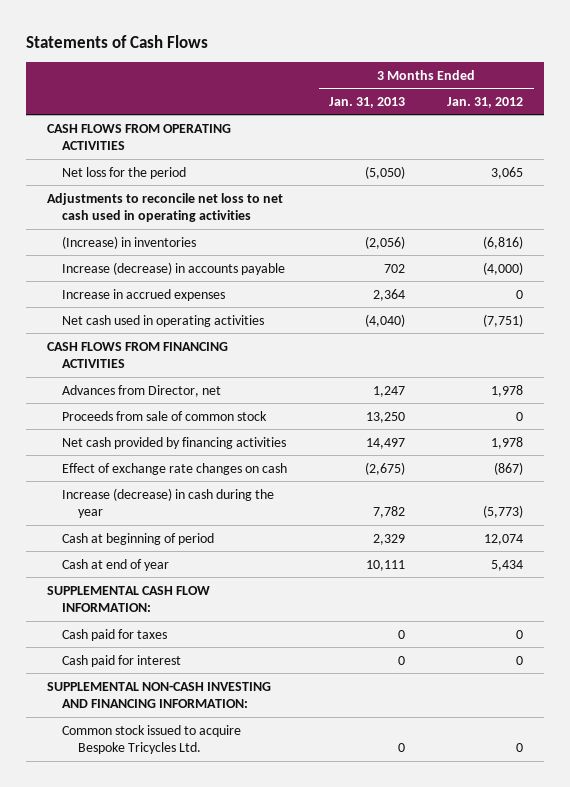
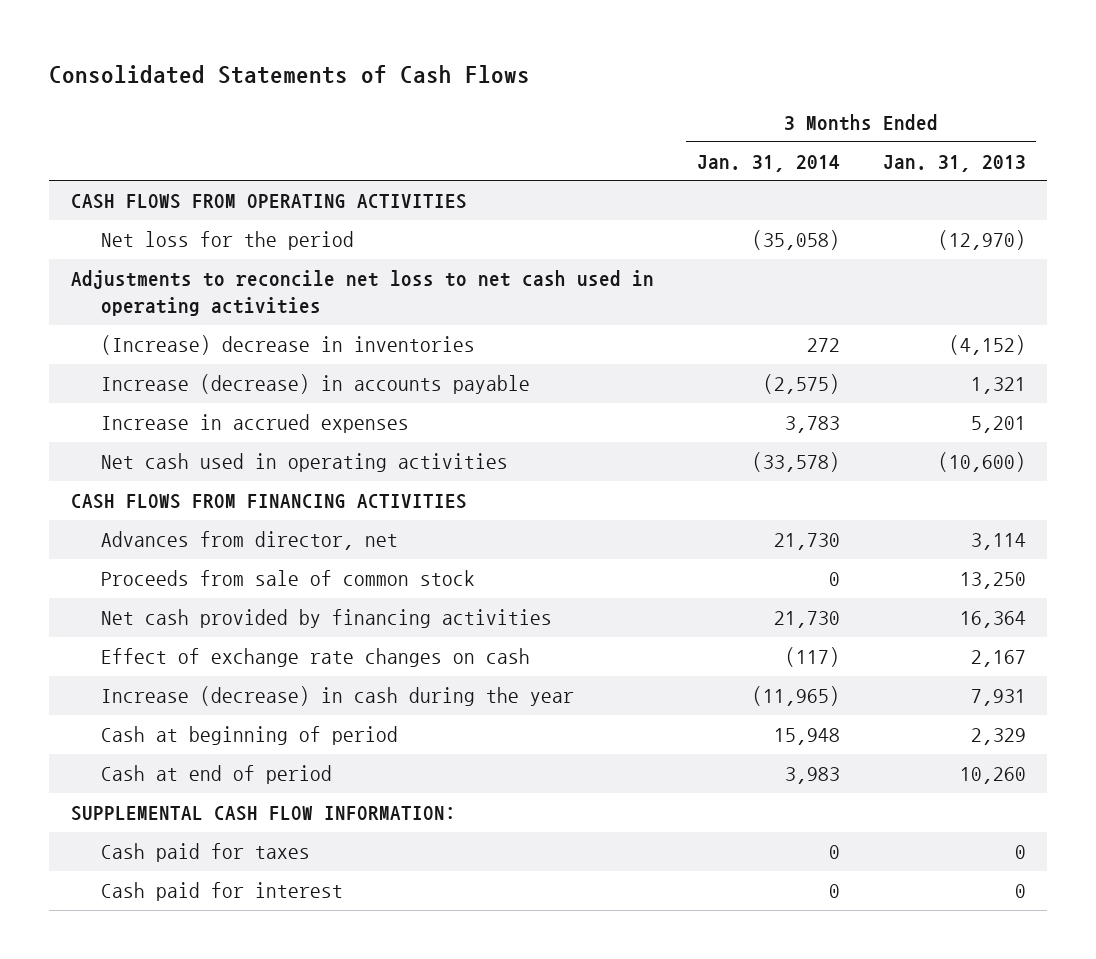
- Statements of Cash Flows
+ Consolidated Statements of Cash Flows
- | 3 Months Ended Jan. 31, 2013 | 3 Months Ended Jan. 31, 2012
+ | 3 Months Ended Jan. 31, 2014 | 3 Months Ended Jan. 31, 2013
- Net loss for the period | (5,050) | 3,065
+ Net loss for the period | (35,058) | (12,970)
- (Increase) in inventories | (2,056) | (6,816)
- Increase (decrease) in accounts payable | 702 | (4,000)
- Increase in accrued expenses | 2,364 | 0
- Net cash used in operating activities | (4,040) | (7,751)
+ (Increase) decrease in inventories | 272 | (4,152)
+ Increase (decrease) in accounts payable | (2,575) | 1,321
+ Increase in accrued expenses | 3,783 | 5,201
+ Net cash used in operating activities | (33,578) | (10,600)
- Advances from Director, net | 1,247 | 1,978
+ Advances from director, net | 21,730 | 3,114
- Net cash provided by financing activities | 14,497 | 1,978
- Effect of exchange rate changes on cash | (2,675) | (867)
- Increase (decrease) in cash during the year | 7,782 | (5,773)
+ Net cash provided by financing activities | 21,730 | 16,364
+ Effect of exchange rate changes on cash | (117) | 2,167
+ Increase (decrease) in cash during the year | (11,965) | 7,931
- Cash at end of year | 10,111 | 5,434
+ Cash at end of period | 3,983 | 10,260
- SUPPLEMENTAL NON-CASH INVESTING AND FINANCING INFORMATION:
- Common stock issued to acquire Bespoke Tricycles Ltd. | 0 | 0

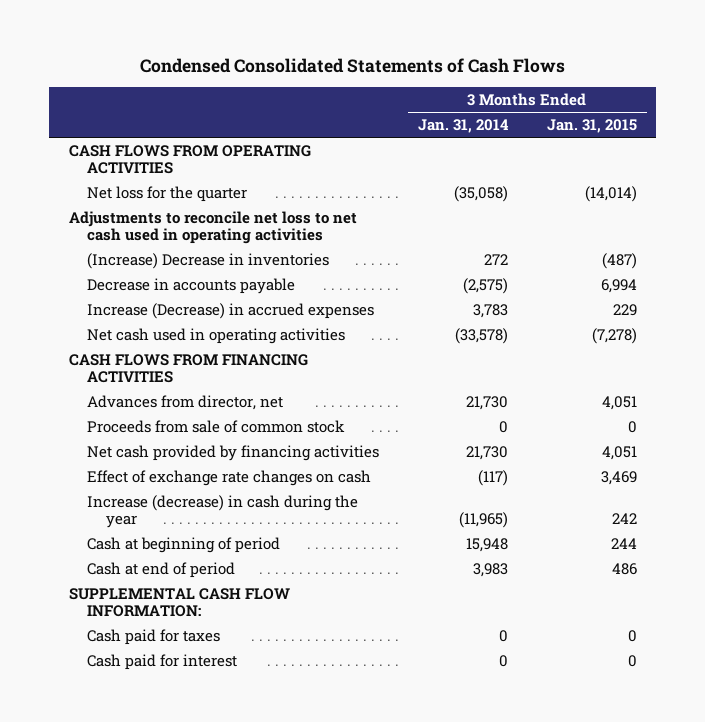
- Consolidated Statements of Cash Flows
+ Condensed Consolidated Statements of Cash Flows
- | 3 Months Ended Jan. 31, 2014 | 3 Months Ended Jan. 31, 2013
+ | 3 Months Ended Jan. 31, 2014 | 3 Months Ended Jan. 31, 2015
- Net loss for the period | (35,058) | (12,970)
+ Net loss for the quarter | (35,058) | (14,014)
- (Increase) decrease in inventories | 272 | (4,152)
- Increase (decrease) in accounts payable | (2,575) | 1,321
- Increase in accrued expenses | 3,783 | 5,201
+ (Increase) Decrease in inventories | 272 | (487)
+ Decrease in accounts payable | (2,575) | 6,994
+ Increase (Decrease) in accrued expenses | 3,783 | 229

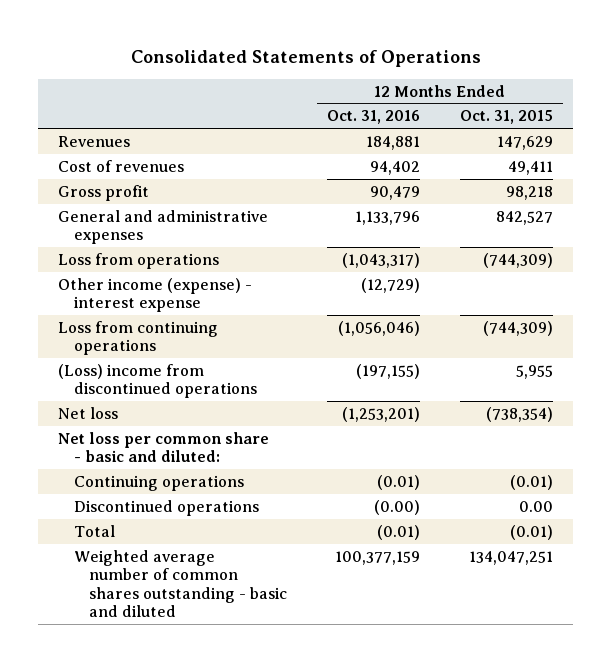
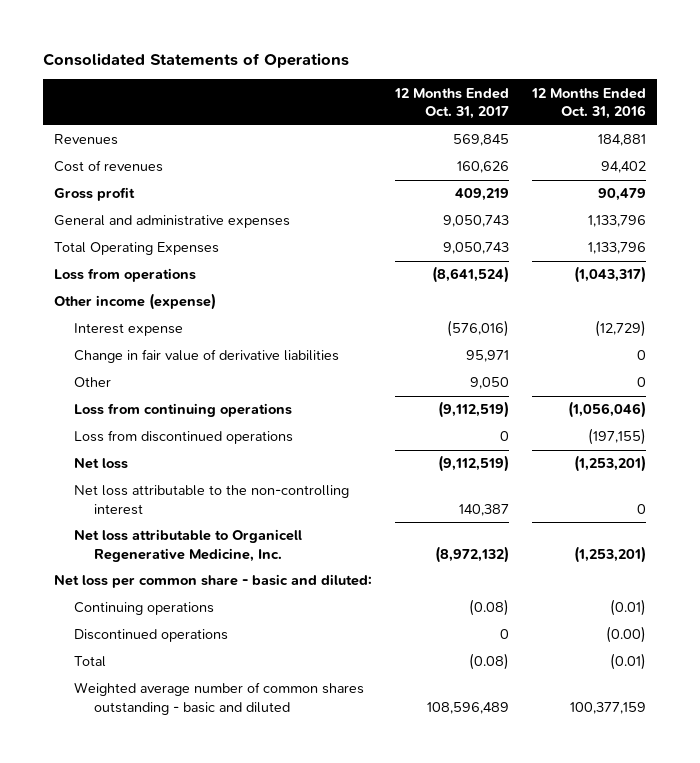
- | 12 Months Ended Oct. 31, 2016 | 12 Months Ended Oct. 31, 2015
+ | 12 Months Ended Oct. 31, 2017 | 12 Months Ended Oct. 31, 2016
+ Total Operating Expenses | 9,050,743 | 1,133,796
- Other income (expense) - interest expense | (12,729) |
+ Other income (expense)
+ Interest expense | (576,016) | (12,729)
+ Change in fair value of derivative liabilities | 95,971 | 0
+ Other | 9,050 | 0
- (Loss) income from discontinued operations | (197,155) | 5,955
+ Loss from discontinued operations | 0 | (197,155)
+ Net loss attributable to the non-controlling interest | 140,387 | 0
+ Net loss attributable to Organicell Regenerative Medicine, Inc. | (8,972,132) | (1,253,201)

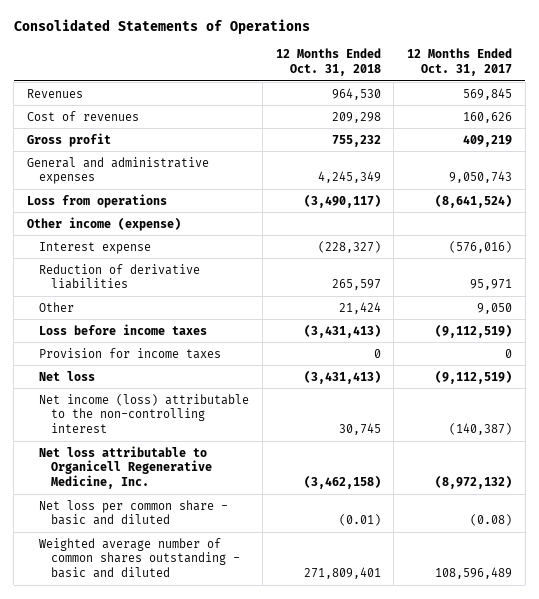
- | 12 Months Ended Oct. 31, 2017 | 12 Months Ended Oct. 31, 2016
+ | 12 Months Ended Oct. 31, 2018 | 12 Months Ended Oct. 31, 2017
- Total Operating Expenses | 9,050,743 | 1,133,796
- Change in fair value of derivative liabilities | 95,971 | 0
+ Reduction of derivative liabilities | 265,597 | 95,971
- Loss from continuing operations | (9,112,519) | (1,056,046)
- Loss from discontinued operations | 0 | (197,155)
+ Loss before income taxes | (3,431,413) | (9,112,519)
+ Provision for income taxes | 0 | 0
- Net loss attributable to the non-controlling interest | 140,387 | 0
+ Net income (loss) attributable to the non-controlling interest | 30,745 | (140,387)
- Net loss per common share - basic and diluted:
- Continuing operations | (0.08) | (0.01)
- Discontinued operations | 0 | (0.00)
- Total | (0.08) | (0.01)
+ Net loss per common share - basic and diluted | (0.01) | (0.08)

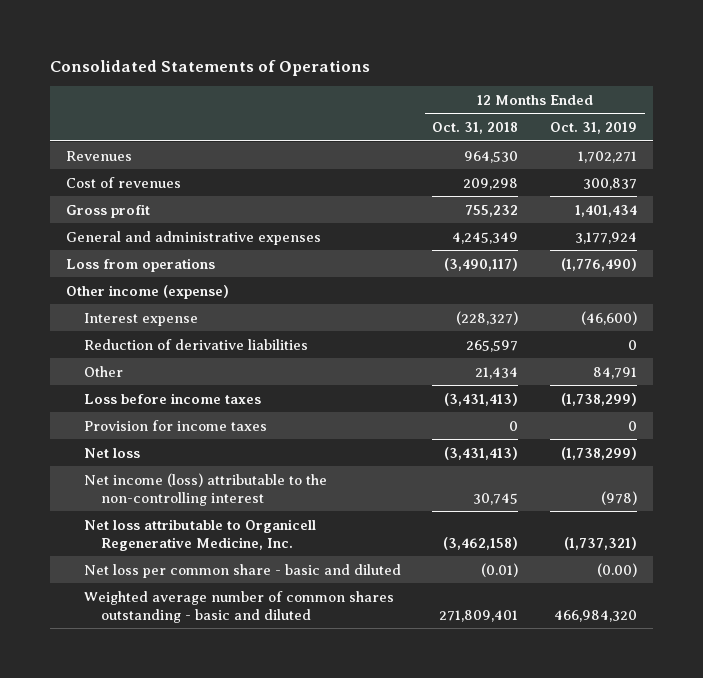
- | 12 Months Ended Oct. 31, 2018 | 12 Months Ended Oct. 31, 2017
+ | 12 Months Ended Oct. 31, 2018 | 12 Months Ended Oct. 31, 2019
- Other | 21,424 | 9,050
+ Other | 21,434 | 84,791

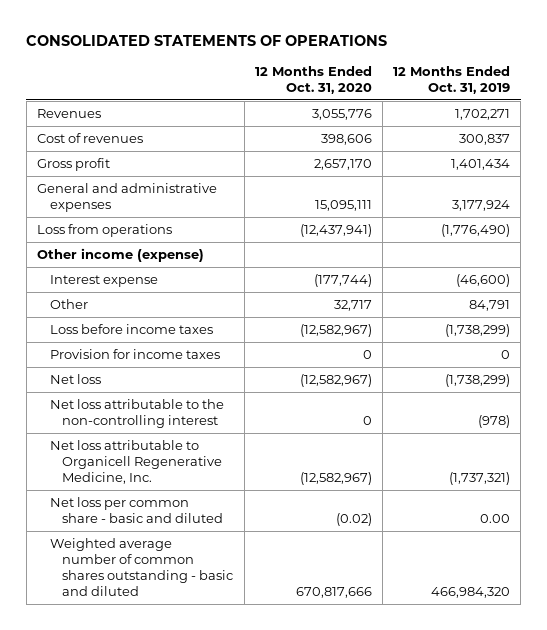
- Consolidated Statements of Operations
+ CONSOLIDATED STATEMENTS OF OPERATIONS
- | 12 Months Ended Oct. 31, 2018 | 12 Months Ended Oct. 31, 2019
+ | 12 Months Ended Oct. 31, 2020 | 12 Months Ended Oct. 31, 2019
- Reduction of derivative liabilities | 265,597 | 0
- Net income (loss) attributable to the non-controlling interest | 30,745 | (978)
+ Net loss attributable to the non-controlling interest | 0 | (978)
- Net loss per common share - basic and diluted | (0.01) | (0.00)
+ Net loss per common share - basic and diluted | (0.02) | 0.00

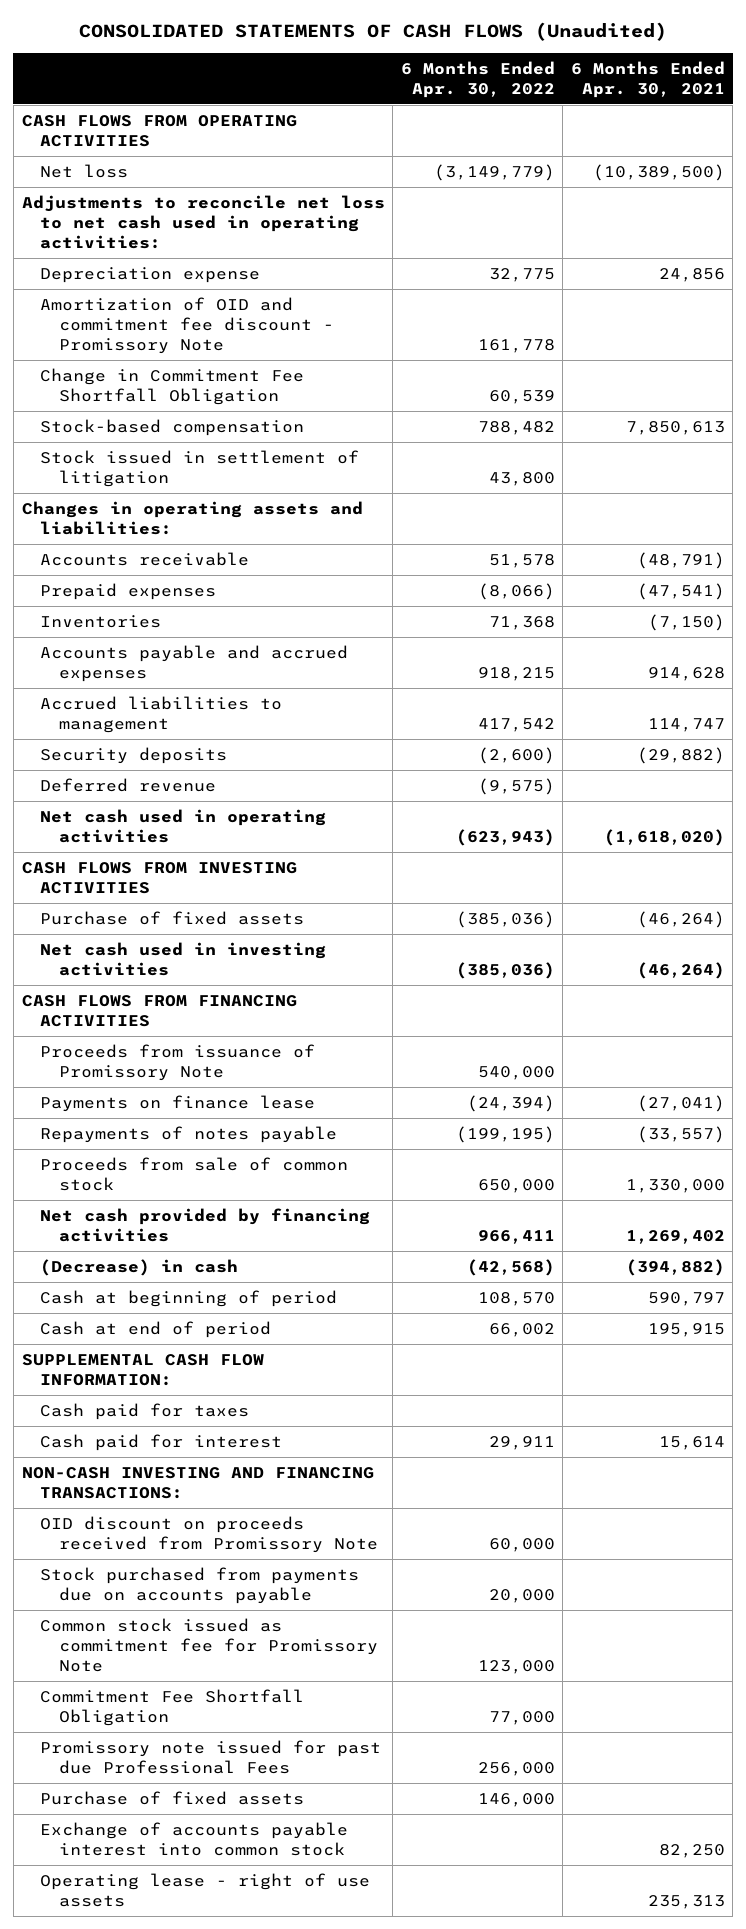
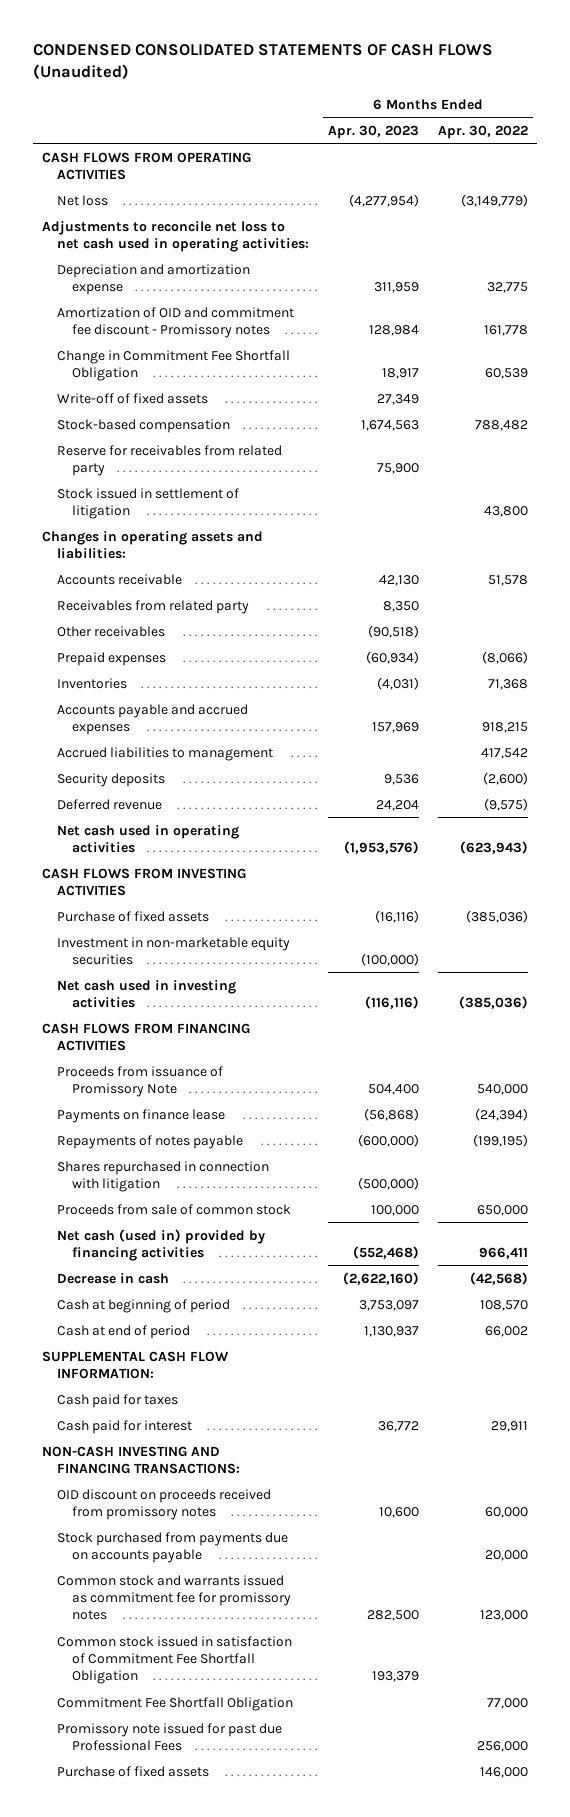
- CONSOLIDATED STATEMENTS OF CASH FLOWS (Unaudited)
+ CONDENSED CONSOLIDATED STATEMENTS OF CASH FLOWS (Unaudited)
- | 6 Months Ended Apr. 30, 2022 | 6 Months Ended Apr. 30, 2021
+ | 6 Months Ended Apr. 30, 2023 | 6 Months Ended Apr. 30, 2022
- Depreciation expense | 32,775 | 24,856
- Amortization of OID and commitment fee discount - Promissory Note | 161,778 |
+ Depreciation and amortization expense | 311,959 | 32,775
+ Amortization of OID and commitment fee discount - Promissory notes | 128,984 | 161,778
+ Write-off of fixed assets | 27,349 |
+ Reserve for receivables from related party | 75,900 |
+ Receivables from related party | 8,350 |
+ Other receivables | (90,518) |
+ Investment in non-marketable equity securities | (100,000) |
+ Shares repurchased in connection with litigation | (500,000) |
- Net cash provided by financing activities | 966,411 | 1,269,402
- (Decrease) in cash | (42,568) | (394,882)
+ Net cash (used in) provided by financing activities | (552,468) | 966,411
+ Decrease in cash | (2,622,160) | (42,568)
- OID discount on proceeds received from Promissory Note | 60,000 |
+ OID discount on proceeds received from promissory notes | 10,600 | 60,000
- Common stock issued as commitment fee for Promissory Note | 123,000 |
+ Common stock and warrants issued as commitment fee for promissory notes | 282,500 | 123,000
+ Common stock issued in satisfaction of Commitment Fee Shortfall Obligation | 193,379 |
- Exchange of accounts payable interest into common stock | | 82,250
- Operating lease - right of use assets | | 235,313

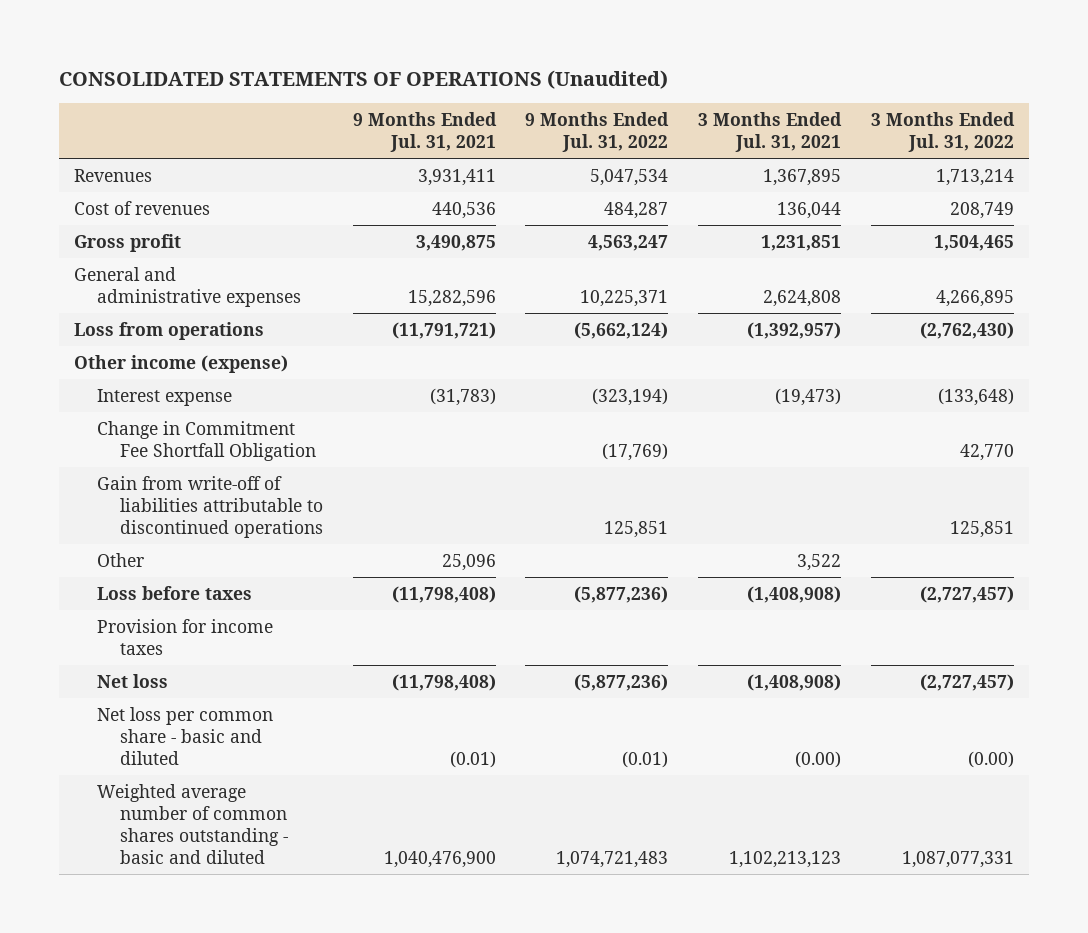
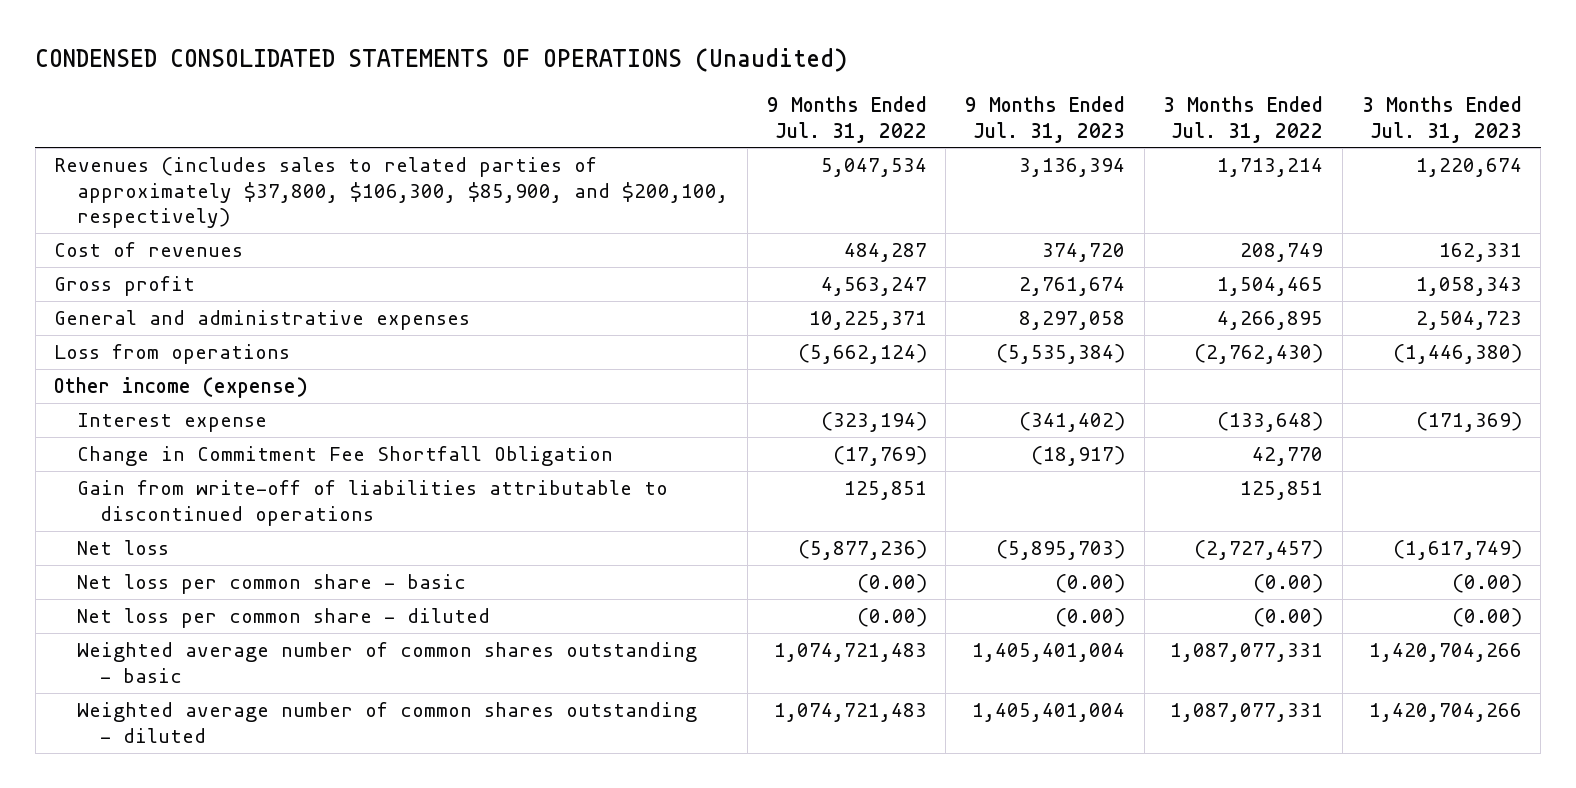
- CONSOLIDATED STATEMENTS OF OPERATIONS (Unaudited)
+ CONDENSED CONSOLIDATED STATEMENTS OF OPERATIONS (Unaudited)
- | 9 Months Ended Jul. 31, 2021 | 9 Months Ended Jul. 31, 2022 | 3 Months Ended Jul. 31, 2021 | 3 Months Ended Jul. 31, 2022
+ | 9 Months Ended Jul. 31, 2022 | 9 Months Ended Jul. 31, 2023 | 3 Months Ended Jul. 31, 2022 | 3 Months Ended Jul. 31, 2023
- Revenues | 3,931,411 | 5,047,534 | 1,367,895 | 1,713,214
+ Revenues (includes sales to related parties of approximately $37,800, $106,300, $85,900, and $200,100, respectively) | 5,047,534 | 3,136,394 | 1,713,214 | 1,220,674
- Other | 25,096 | | 3,522 |
- Loss before taxes | (11,798,408) | (5,877,236) | (1,408,908) | (2,727,457)
- Provision for income taxes
- Net loss per common share - basic and diluted | (0.01) | (0.01) | (0.00) | (0.00)
- Weighted average number of common shares outstanding - basic and diluted | 1,040,476,900 | 1,074,721,483 | 1,102,213,123 | 1,087,077,331
+ Net loss per common share - basic | (0.00) | (0.00) | (0.00) | (0.00)
+ Net loss per common share - diluted | (0.00) | (0.00) | (0.00) | (0.00)
+ Weighted average number of common shares outstanding - basic | 1,074,721,483 | 1,405,401,004 | 1,087,077,331 | 1,420,704,266
+ Weighted average number of common shares outstanding - diluted | 1,074,721,483 | 1,405,401,004 | 1,087,077,331 | 1,420,704,266

